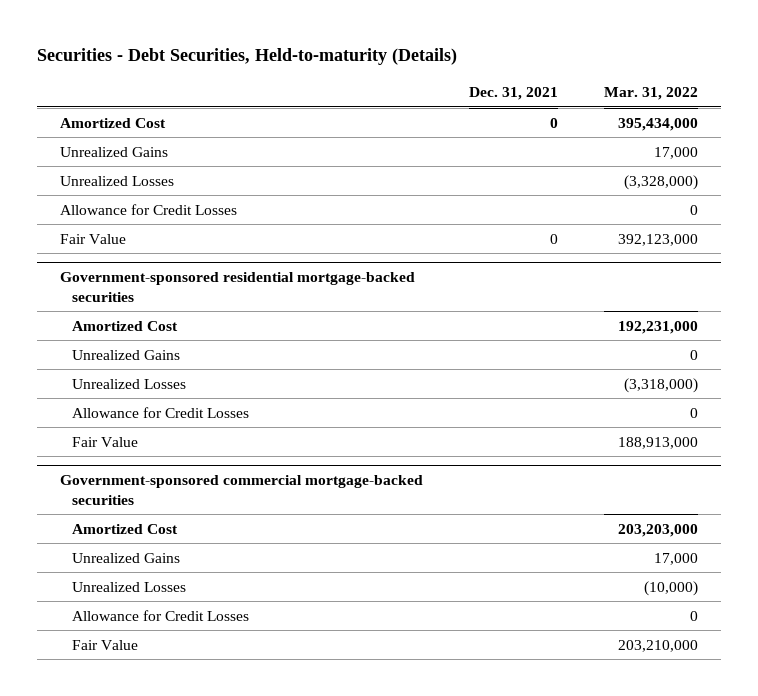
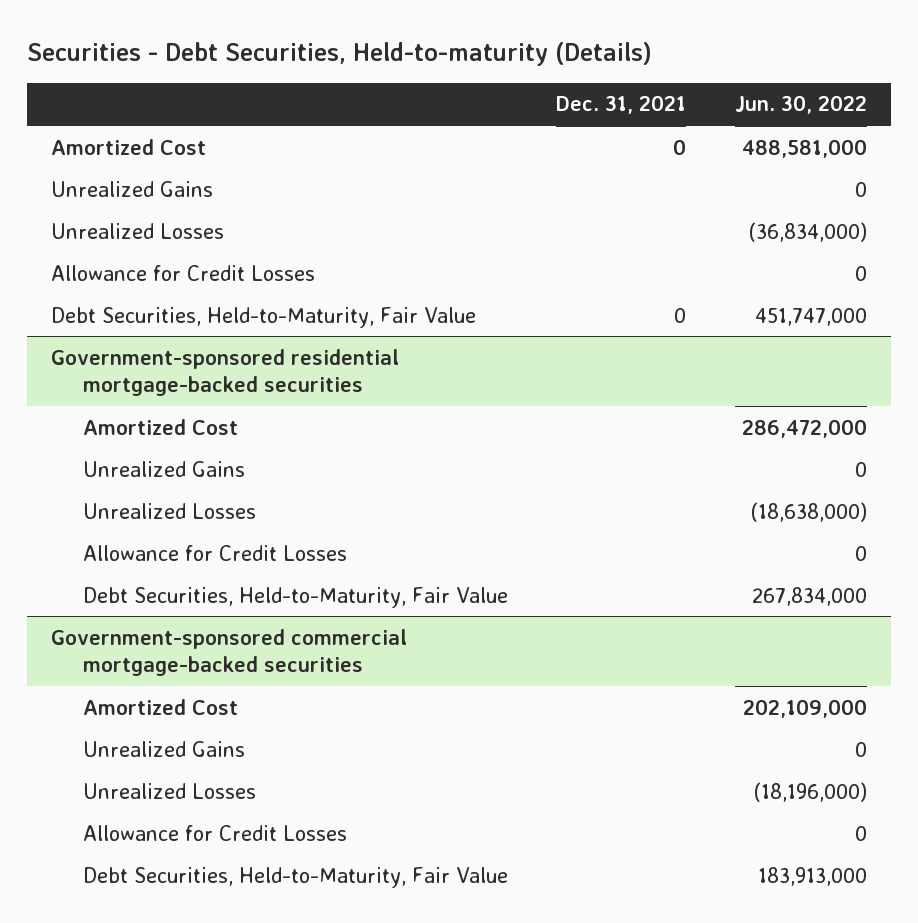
- | Dec. 31, 2021 | Mar. 31, 2022
+ | Dec. 31, 2021 | Jun. 30, 2022
- Fair Value | 0 | 392,123,000
+ Debt Securities, Held-to-Maturity, Fair Value | 0 | 451,747,000
@ Government-sponsored residential mortgage-backed securities
- Fair Value | | 188,913,000
+ Debt Securities, Held-to-Maturity, Fair Value | | 267,834,000
@ Government-sponsored commercial mortgage-backed securities
- Fair Value | | 203,210,000
+ Debt Securities, Held-to-Maturity, Fair Value | | 183,913,000

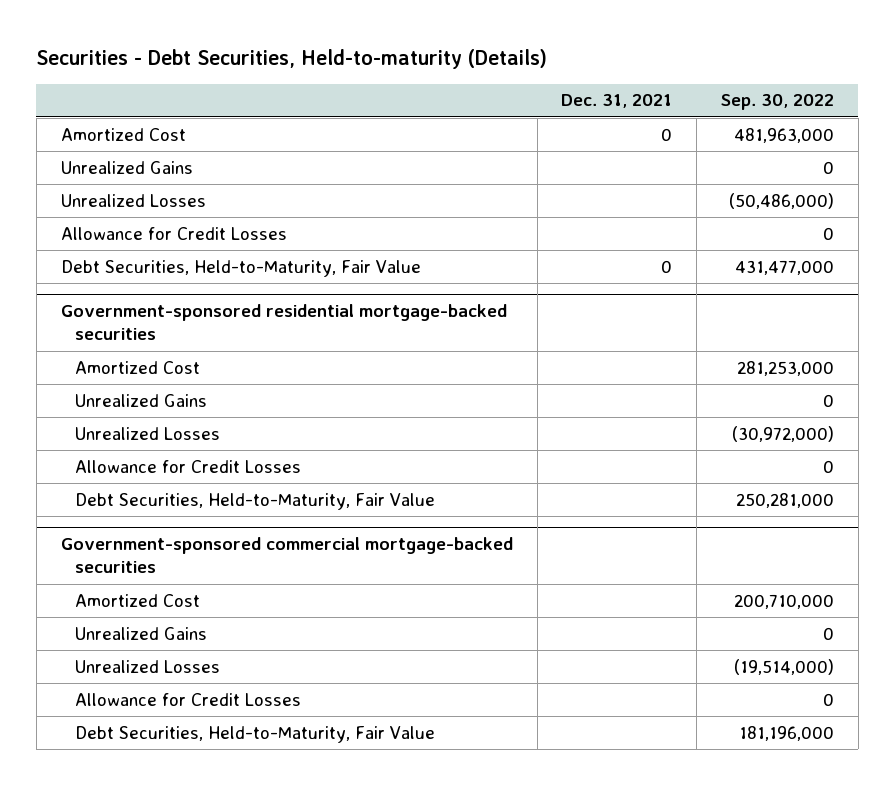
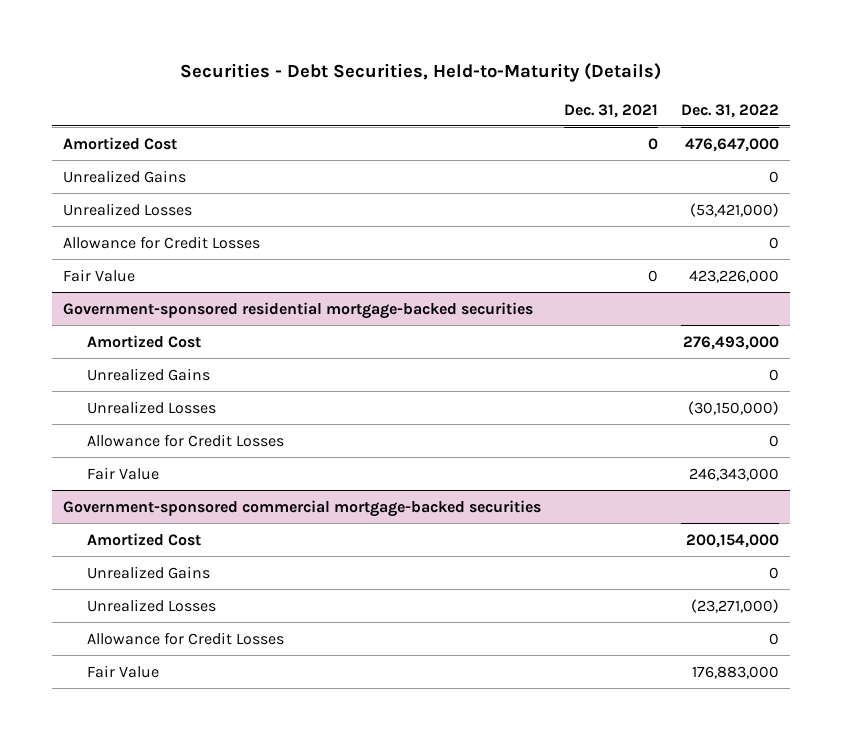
- Securities - Debt Securities, Held-to-maturity (Details)
+ Securities - Debt Securities, Held-to-Maturity (Details)
- | Dec. 31, 2021 | Sep. 30, 2022
+ | Dec. 31, 2021 | Dec. 31, 2022
- Debt Securities, Held-to-Maturity, Fair Value | 0 | 431,477,000
+ Fair Value | 0 | 423,226,000
@ Government-sponsored residential mortgage-backed securities
- Debt Securities, Held-to-Maturity, Fair Value | | 250,281,000
+ Fair Value | | 246,343,000
@ Government-sponsored commercial mortgage-backed securities
- Debt Securities, Held-to-Maturity, Fair Value | | 181,196,000
+ Fair Value | | 176,883,000

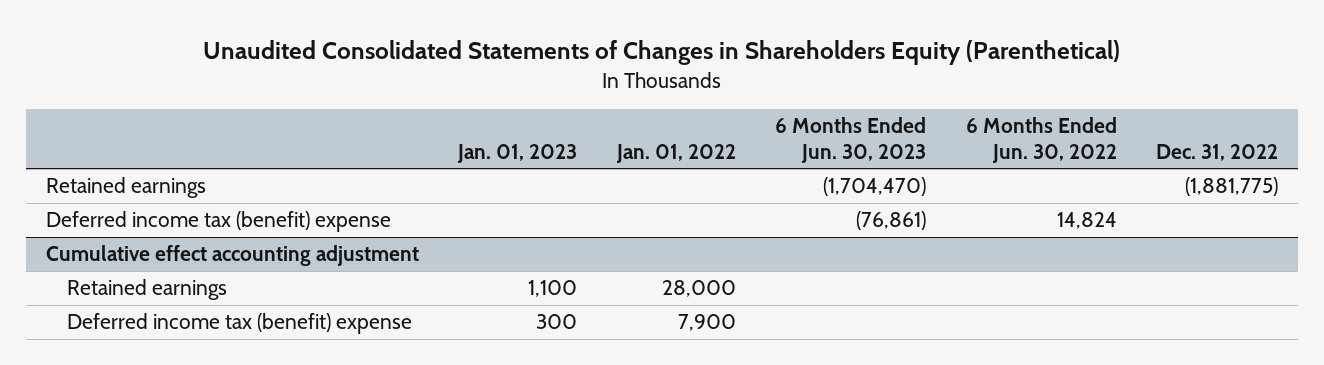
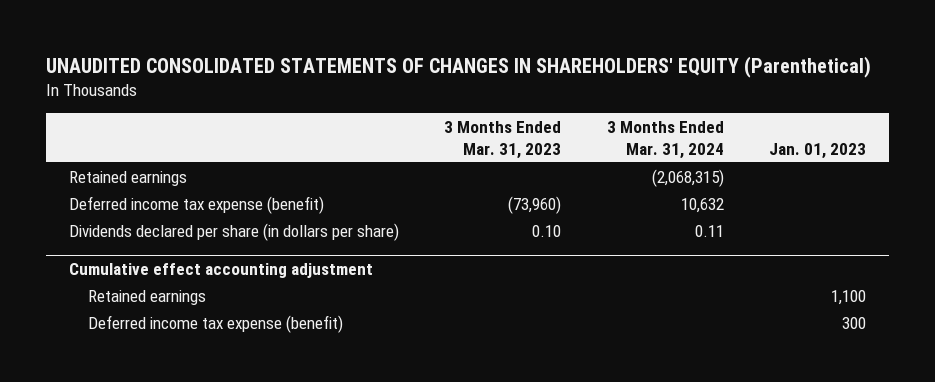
- Unaudited Consolidated Statements of Changes in Shareholders Equity (Parenthetical)
+ UNAUDITED CONSOLIDATED STATEMENTS OF CHANGES IN SHAREHOLDERS' EQUITY (Parenthetical)
- | Jan. 01, 2023 | Jan. 01, 2022 | 6 Months Ended Jun. 30, 2023 | 6 Months Ended Jun. 30, 2022 | Dec. 31, 2022
+ | 3 Months Ended Mar. 31, 2023 | 3 Months Ended Mar. 31, 2024 | Jan. 01, 2023
- Deferred income tax (benefit) expense | | | (76,861) | 14,824 |
+ Deferred income tax expense (benefit) | (73,960) | 10,632 |
+ Dividends declared per share (in dollars per share) | 0.10 | 0.11 |
@ Cumulative effect accounting adjustment
- Deferred income tax (benefit) expense | 300 | 7,900 | | |
+ Deferred income tax expense (benefit) | | | 300

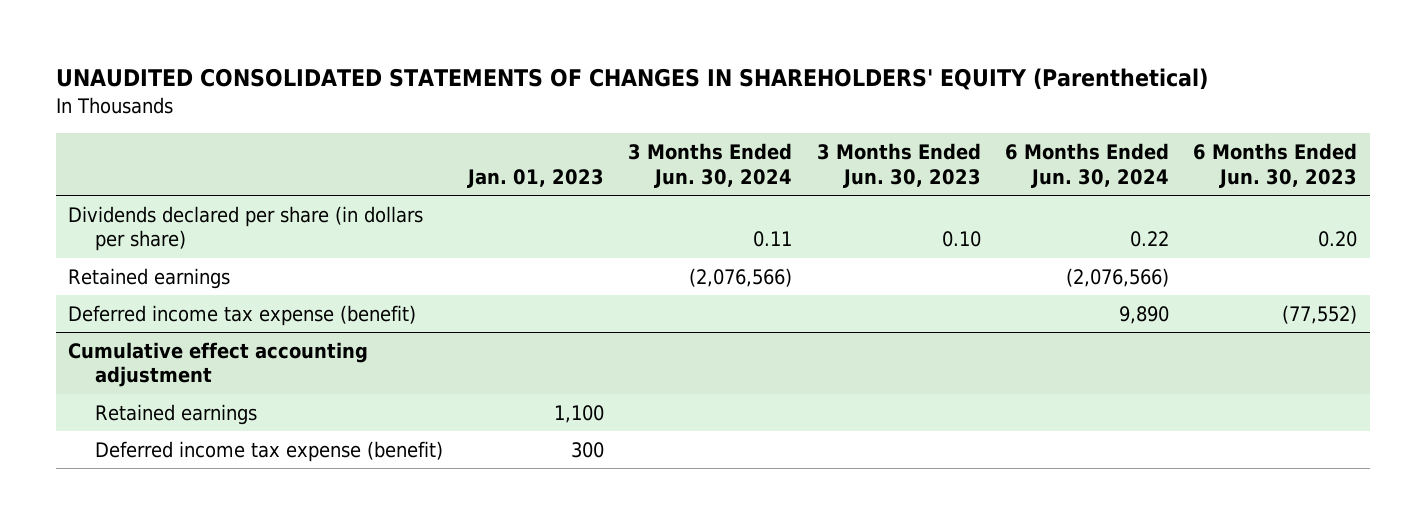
- | 3 Months Ended Mar. 31, 2023 | 3 Months Ended Mar. 31, 2024 | Jan. 01, 2023
+ | Jan. 01, 2023 | 3 Months Ended Jun. 30, 2024 | 3 Months Ended Jun. 30, 2023 | 6 Months Ended Jun. 30, 2024 | 6 Months Ended Jun. 30, 2023
moved up: Dividends declared per share (in dollars per share) | | 0.11 | 0.10 | 0.22 | 0.20

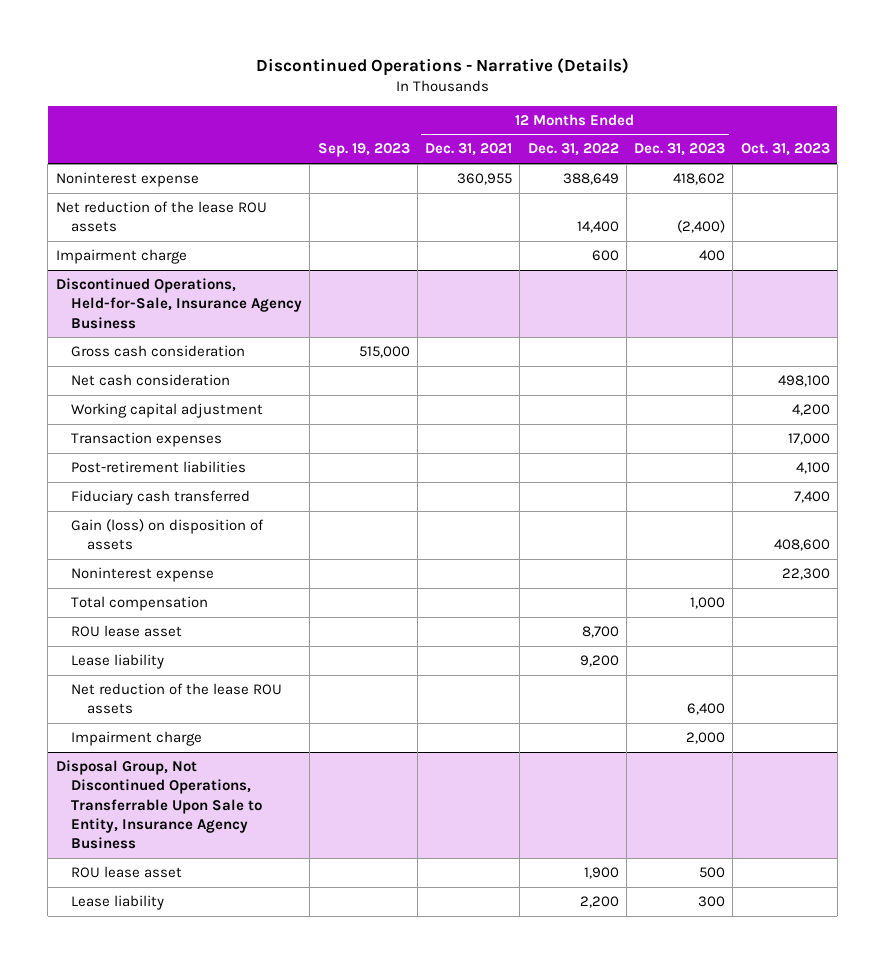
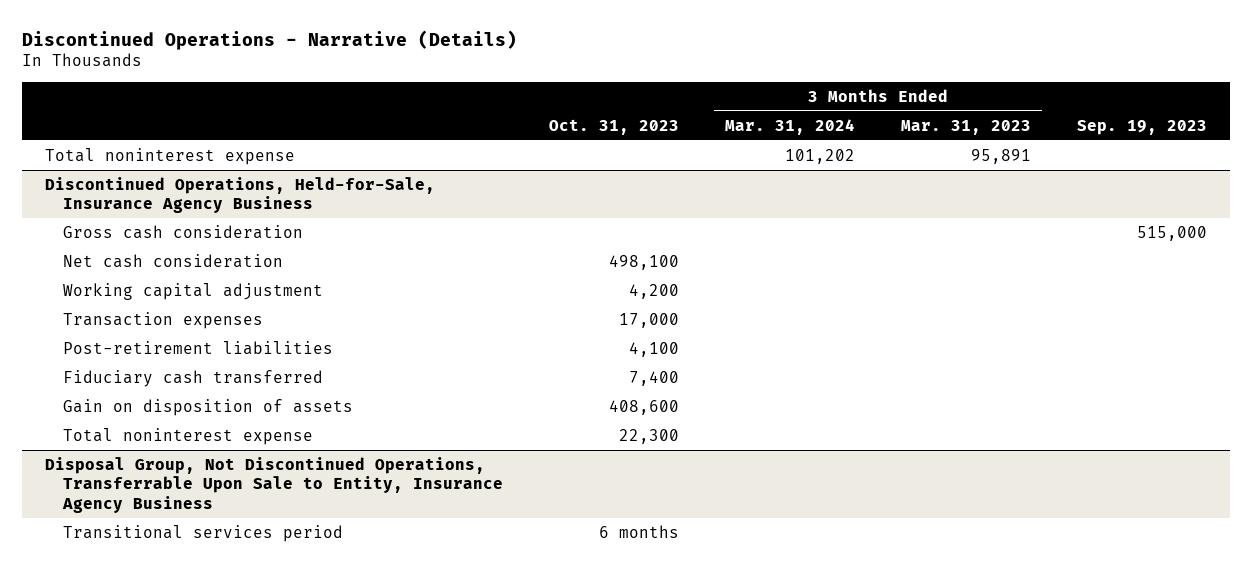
- | Sep. 19, 2023 | 12 Months Ended Dec. 31, 2021 | 12 Months Ended Dec. 31, 2022 | 12 Months Ended Dec. 31, 2023 | Oct. 31, 2023
+ | Oct. 31, 2023 | 3 Months Ended Mar. 31, 2024 | 3 Months Ended Mar. 31, 2023 | Sep. 19, 2023
- Noninterest expense | | 360,955 | 388,649 | 418,602 |
- Net reduction of the lease ROU assets | | | 14,400 | (2,400) |
- Impairment charge | | | 600 | 400 |
+ Total noninterest expense | | 101,202 | 95,891 |
@ Discontinued Operations, Held-for-Sale, Insurance Agency Business
- Gain (loss) on disposition of assets | | | | | 408,600
- Noninterest expense | | | | | 22,300
- Total compensation | | | | 1,000 |
- ROU lease asset | | | 8,700 | |
- Lease liability | | | 9,200 | |
- Net reduction of the lease ROU assets | | | | 6,400 |
- Impairment charge | | | | 2,000 |
+ Gain on disposition of assets | 408,600 | | |
+ Total noninterest expense | 22,300 | | |
@ Disposal Group, Not Discontinued Operations, Transferrable Upon Sale to Entity, Insurance Agency Business
- ROU lease asset | | | 1,900 | 500 |
- Lease liability | | | 2,200 | 300 |
+ Transitional services period | 6 months | | |

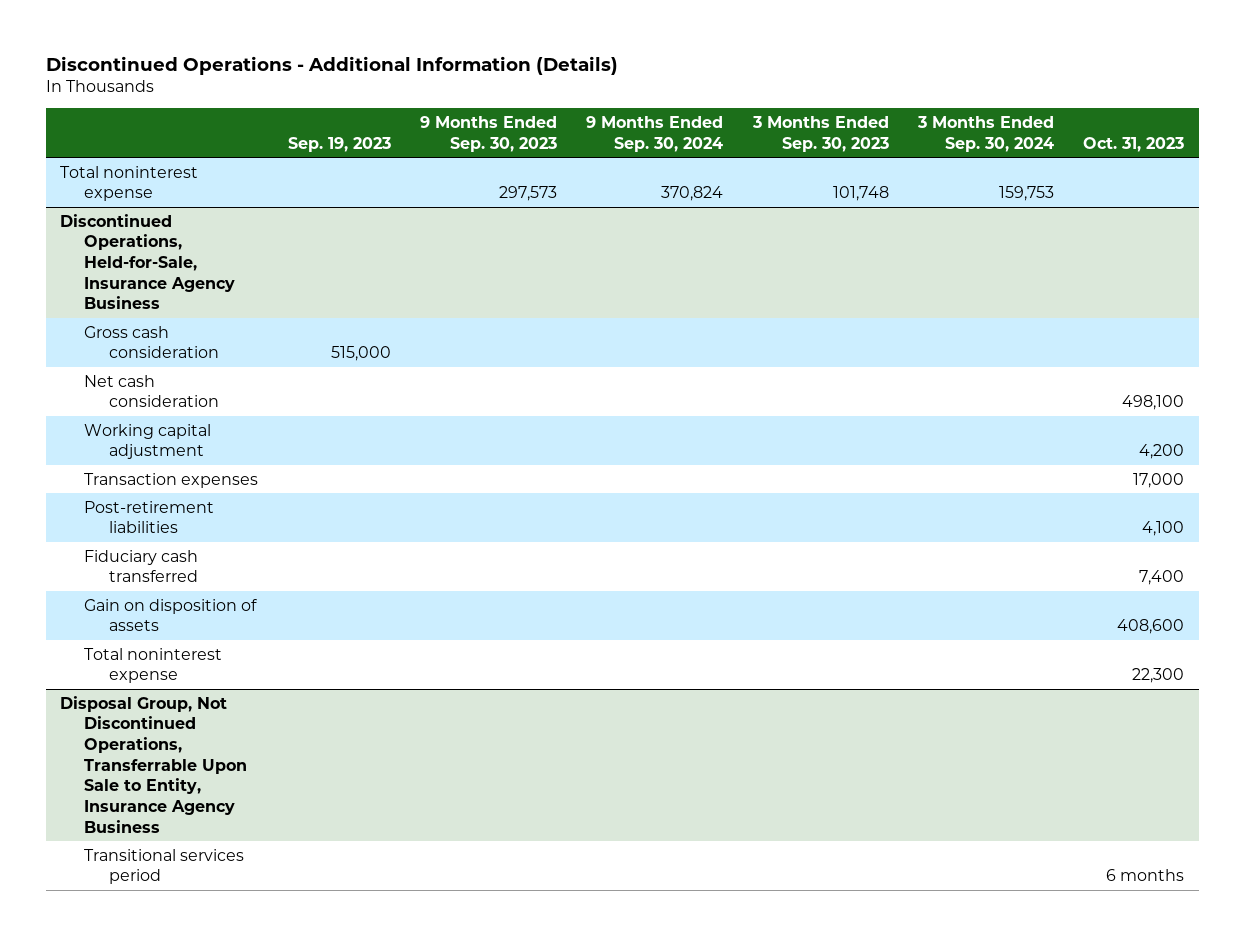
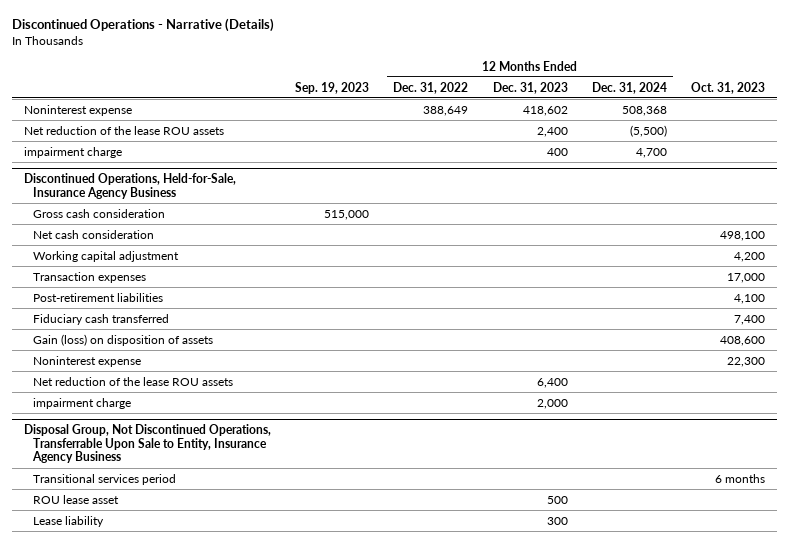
- Discontinued Operations - Additional Information (Details)
+ Discontinued Operations - Narrative (Details)
- | Sep. 19, 2023 | 9 Months Ended Sep. 30, 2023 | 9 Months Ended Sep. 30, 2024 | 3 Months Ended Sep. 30, 2023 | 3 Months Ended Sep. 30, 2024 | Oct. 31, 2023
+ | Sep. 19, 2023 | 12 Months Ended Dec. 31, 2022 | 12 Months Ended Dec. 31, 2023 | 12 Months Ended Dec. 31, 2024 | Oct. 31, 2023
- Total noninterest expense | | 297,573 | 370,824 | 101,748 | 159,753 |
+ Noninterest expense | | 388,649 | 418,602 | 508,368 |
+ Net reduction of the lease ROU assets | | | 2,400 | (5,500) |
+ impairment charge | | | 400 | 4,700 |
@ Discontinued Operations, Held-for-Sale, Insurance Agency Business
- Gain on disposition of assets | | | | | | 408,600
- Total noninterest expense | | | | | | 22,300
+ Gain (loss) on disposition of assets | | | | | 408,600
+ Noninterest expense | | | | | 22,300
+ Net reduction of the lease ROU assets | | | 6,400 | |
+ impairment charge | | | 2,000 | |
@ Disposal Group, Not Discontinued Operations, Transferrable Upon Sale to Entity, Insurance Agency Business
+ ROU lease asset | | | 500 | |
+ Lease liability | | | 300 | |

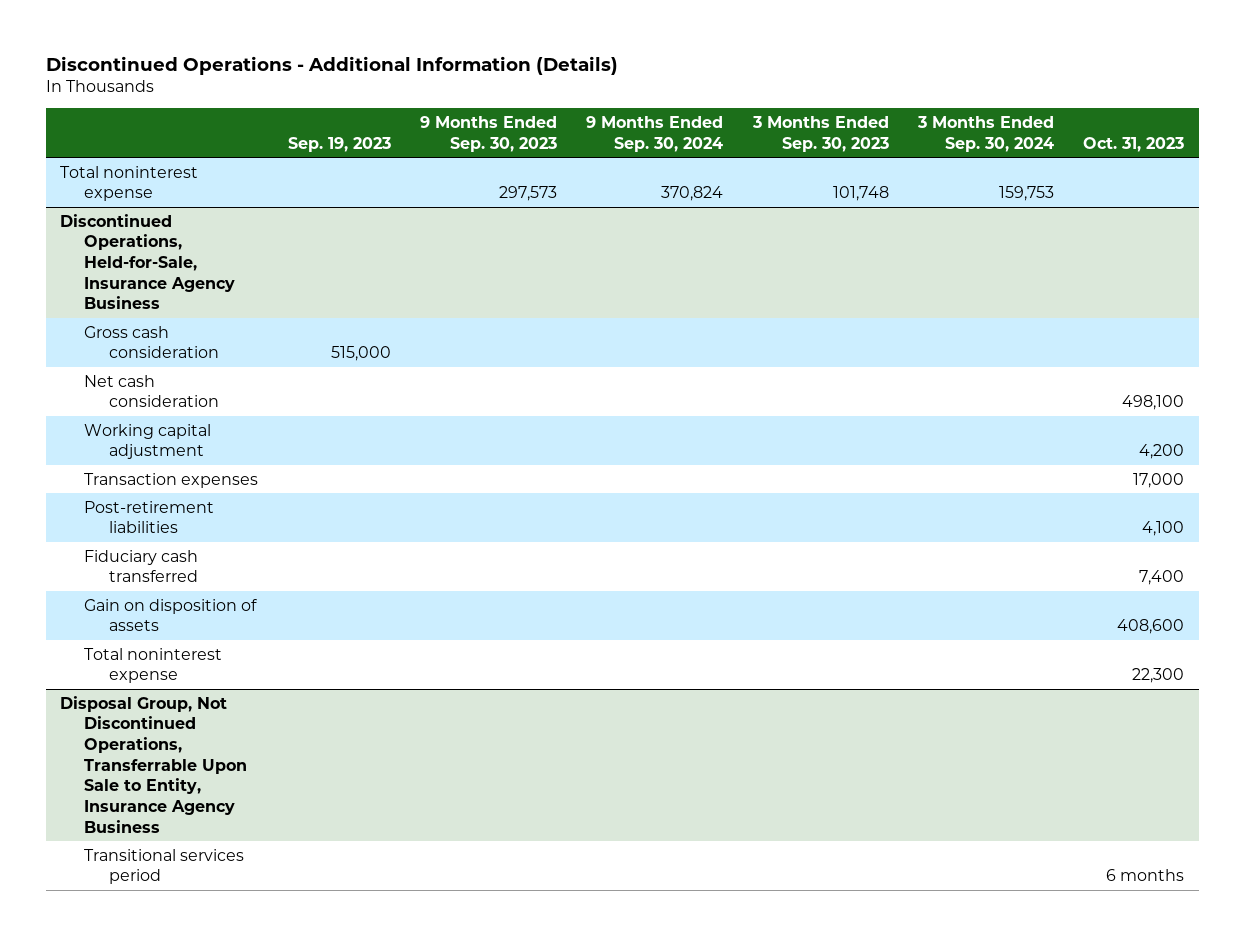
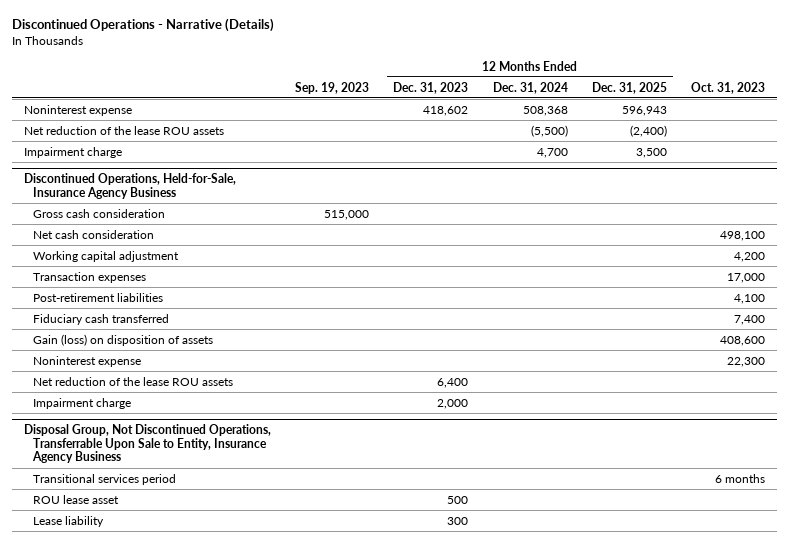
- Discontinued Operations - Additional Information (Details)
+ Discontinued Operations - Narrative (Details)
- | Sep. 19, 2023 | 9 Months Ended Sep. 30, 2023 | 9 Months Ended Sep. 30, 2024 | 3 Months Ended Sep. 30, 2023 | 3 Months Ended Sep. 30, 2024 | Oct. 31, 2023
+ | Sep. 19, 2023 | 12 Months Ended Dec. 31, 2023 | 12 Months Ended Dec. 31, 2024 | 12 Months Ended Dec. 31, 2025 | Oct. 31, 2023
- Total noninterest expense | | 297,573 | 370,824 | 101,748 | 159,753 |
+ Noninterest expense | | 418,602 | 508,368 | 596,943 |
+ Net reduction of the lease ROU assets | | | (5,500) | (2,400) |
+ Impairment charge | | | 4,700 | 3,500 |
@ Discontinued Operations, Held-for-Sale, Insurance Agency Business
- Gain on disposition of assets | | | | | | 408,600
- Total noninterest expense | | | | | | 22,300
+ Gain (loss) on disposition of assets | | | | | 408,600
+ Noninterest expense | | | | | 22,300
+ Net reduction of the lease ROU assets | | 6,400 | | |
+ Impairment charge | | 2,000 | | |
@ Disposal Group, Not Discontinued Operations, Transferrable Upon Sale to Entity, Insurance Agency Business
+ ROU lease asset | | 500 | | |
+ Lease liability | | 300 | | |

